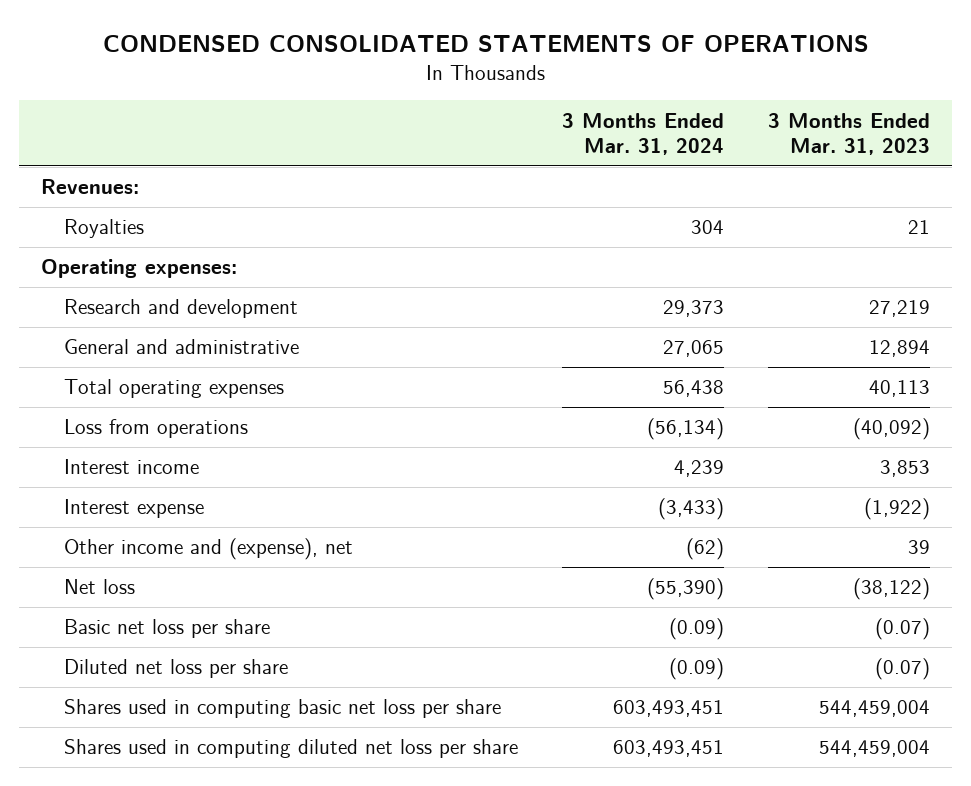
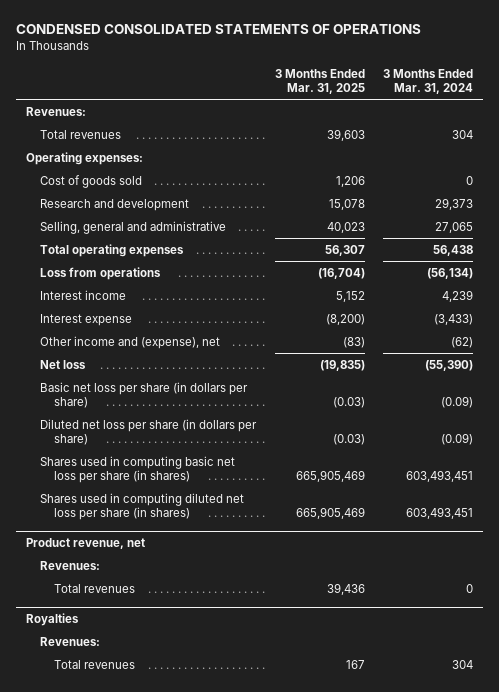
- | 3 Months Ended Mar. 31, 2024 | 3 Months Ended Mar. 31, 2023
+ | 3 Months Ended Mar. 31, 2025 | 3 Months Ended Mar. 31, 2024
- Royalties | 304 | 21
+ Total revenues | 39,603 | 304
+ Cost of goods sold | 1,206 | 0
- General and administrative | 27,065 | 12,894
+ Selling, general and administrative | 40,023 | 27,065
- Basic net loss per share | (0.09) | (0.07)
- Diluted net loss per share | (0.09) | (0.07)
- Shares used in computing basic net loss per share | 603,493,451 | 544,459,004
- Shares used in computing diluted net loss per share | 603,493,451 | 544,459,004
+ Basic net loss per share (in dollars per share) | (0.03) | (0.09)
+ Diluted net loss per share (in dollars per share) | (0.03) | (0.09)
+ Shares used in computing basic net loss per share (in shares) | 665,905,469 | 603,493,451
+ Shares used in computing diluted net loss per share (in shares) | 665,905,469 | 603,493,451
+ Product revenue, net
+ Revenues:
+ Total revenues | 39,436 | 0
+ Royalties
+ Revenues:
+ Total revenues | 167 | 304

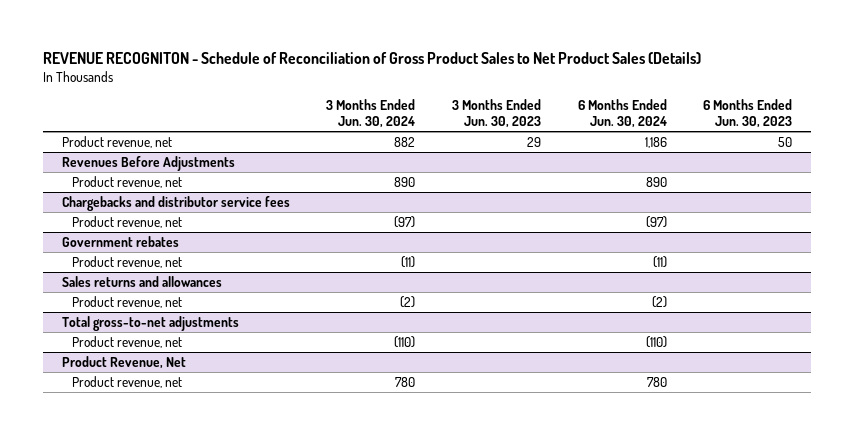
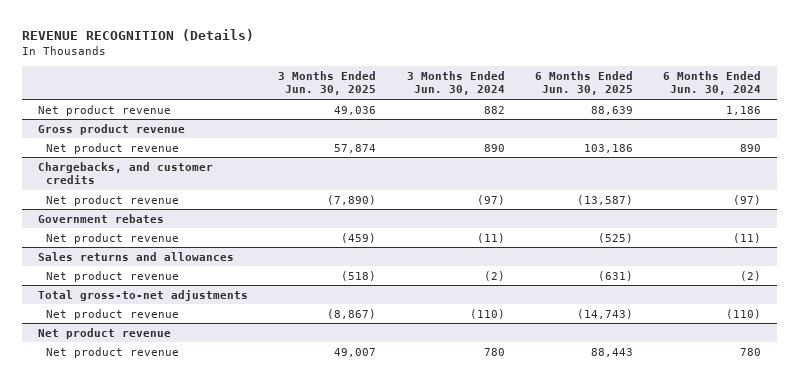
- REVENUE RECOGNITON - Schedule of Reconciliation of Gross Product Sales to Net Product Sales (Details)
+ REVENUE RECOGNITION (Details)
- | 3 Months Ended Jun. 30, 2024 | 3 Months Ended Jun. 30, 2023 | 6 Months Ended Jun. 30, 2024 | 6 Months Ended Jun. 30, 2023
+ | 3 Months Ended Jun. 30, 2025 | 3 Months Ended Jun. 30, 2024 | 6 Months Ended Jun. 30, 2025 | 6 Months Ended Jun. 30, 2024
- Product revenue, net | 882 | 29 | 1,186 | 50
- Revenues Before Adjustments
- Product revenue, net | 890 | | 890 |
- Chargebacks and distributor service fees
- Product revenue, net | (97) | | (97) |
+ Net product revenue | 49,036 | 882 | 88,639 | 1,186
+ Gross product revenue
+ Net product revenue | 57,874 | 890 | 103,186 | 890
+ Chargebacks, and customer credits
+ Net product revenue | (7,890) | (97) | (13,587) | (97)
@ Government rebates
- Product revenue, net | (11) | | (11) |
+ Net product revenue | (459) | (11) | (525) | (11)
@ Sales returns and allowances
- Product revenue, net | (2) | | (2) |
+ Net product revenue | (518) | (2) | (631) | (2)
@ Total gross-to-net adjustments
- Product revenue, net | (110) | | (110) |
- Product Revenue, Net
- Product revenue, net | 780 | | 780 |
@ Total gross-to-net adjustments
+ Net product revenue | (8,867) | (110) | (14,743) | (110)
+ Net product revenue
+ Net product revenue | 49,007 | 780 | 88,443 | 780

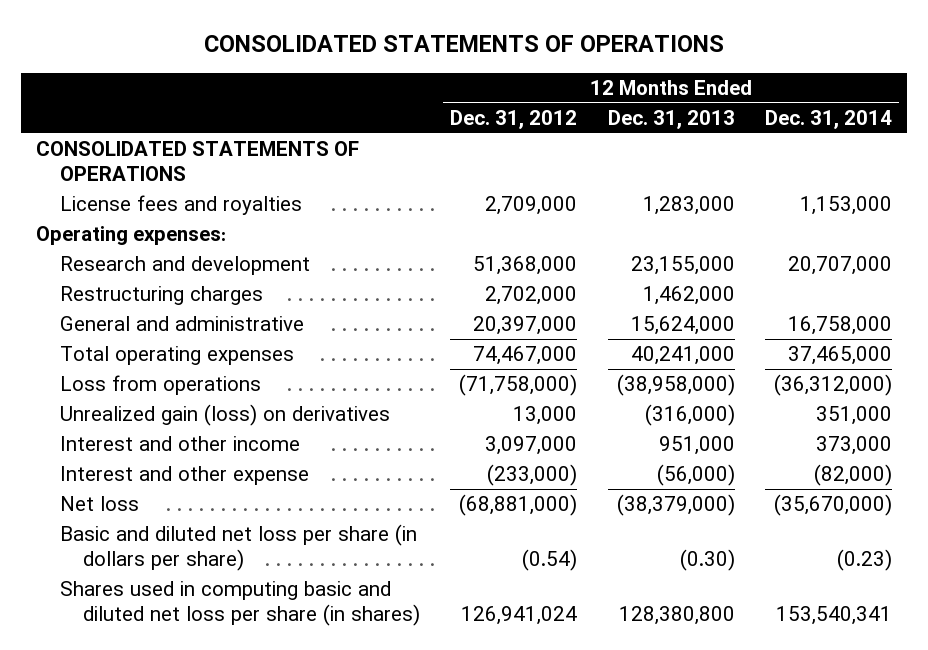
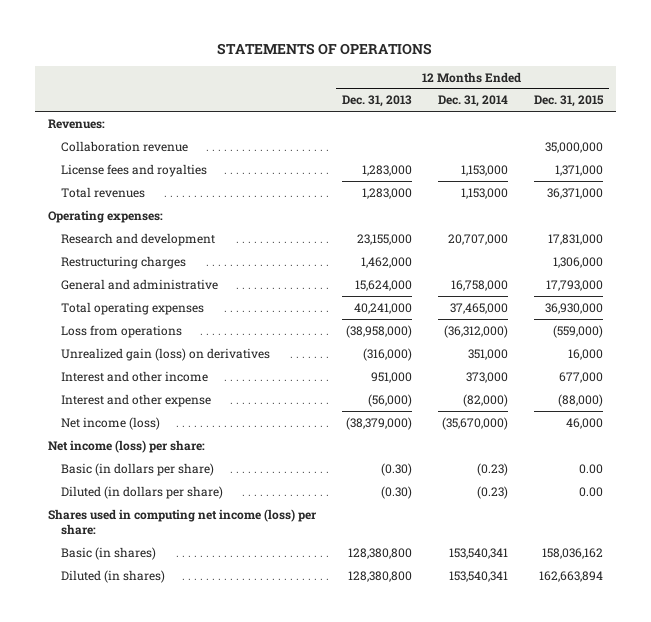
- CONSOLIDATED STATEMENTS OF OPERATIONS
+ STATEMENTS OF OPERATIONS
- | 12 Months Ended Dec. 31, 2012 | 12 Months Ended Dec. 31, 2013 | 12 Months Ended Dec. 31, 2014
+ | 12 Months Ended Dec. 31, 2013 | 12 Months Ended Dec. 31, 2014 | 12 Months Ended Dec. 31, 2015
- CONSOLIDATED STATEMENTS OF OPERATIONS
+ Revenues:
+ Collaboration revenue | | | 35,000,000
+ Total revenues | 1,283,000 | 1,153,000 | 36,371,000
- Net loss | (68,881,000) | (38,379,000) | (35,670,000)
- Basic and diluted net loss per share (in dollars per share) | (0.54) | (0.30) | (0.23)
- Shares used in computing basic and diluted net loss per share (in shares) | 126,941,024 | 128,380,800 | 153,540,341
+ Net income (loss) | (38,379,000) | (35,670,000) | 46,000
+ Net income (loss) per share:
+ Basic (in dollars per share) | (0.30) | (0.23) | 0.00
+ Diluted (in dollars per share) | (0.30) | (0.23) | 0.00
+ Shares used in computing net income (loss) per share:
+ Basic (in shares) | 128,380,800 | 153,540,341 | 158,036,162
+ Diluted (in shares) | 128,380,800 | 153,540,341 | 162,663,894

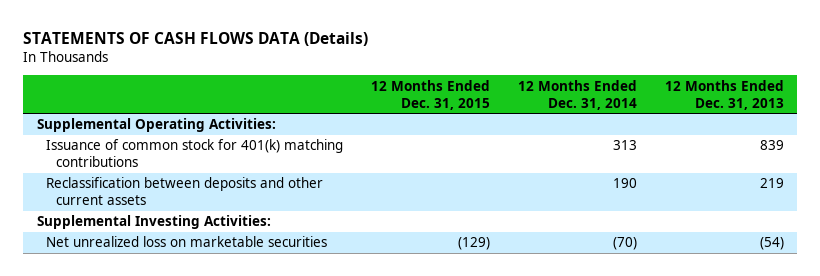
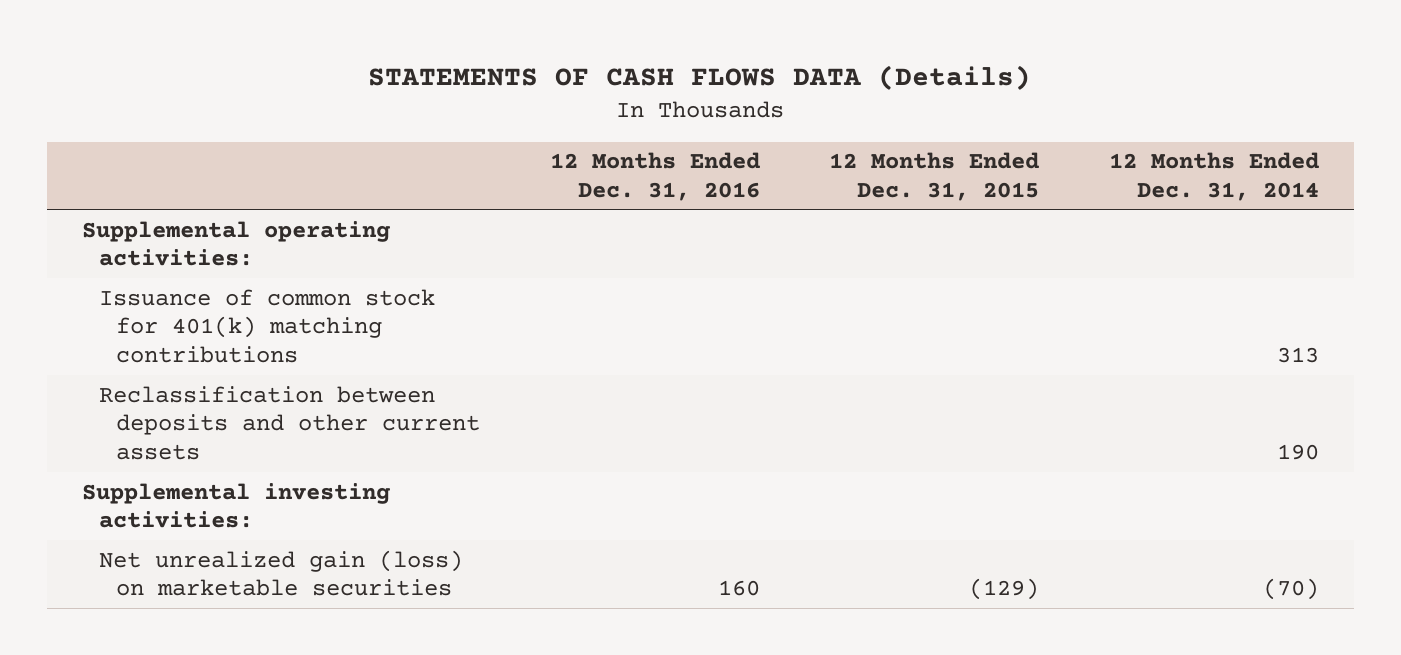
- | 12 Months Ended Dec. 31, 2015 | 12 Months Ended Dec. 31, 2014 | 12 Months Ended Dec. 31, 2013
+ | 12 Months Ended Dec. 31, 2016 | 12 Months Ended Dec. 31, 2015 | 12 Months Ended Dec. 31, 2014
- Supplemental Operating Activities:
+ Supplemental operating activities:
- Supplemental Investing Activities:
- Net unrealized loss on marketable securities | (129) | (70) | (54)
+ Supplemental investing activities:
+ Net unrealized gain (loss) on marketable securities | 160 | (129) | (70)

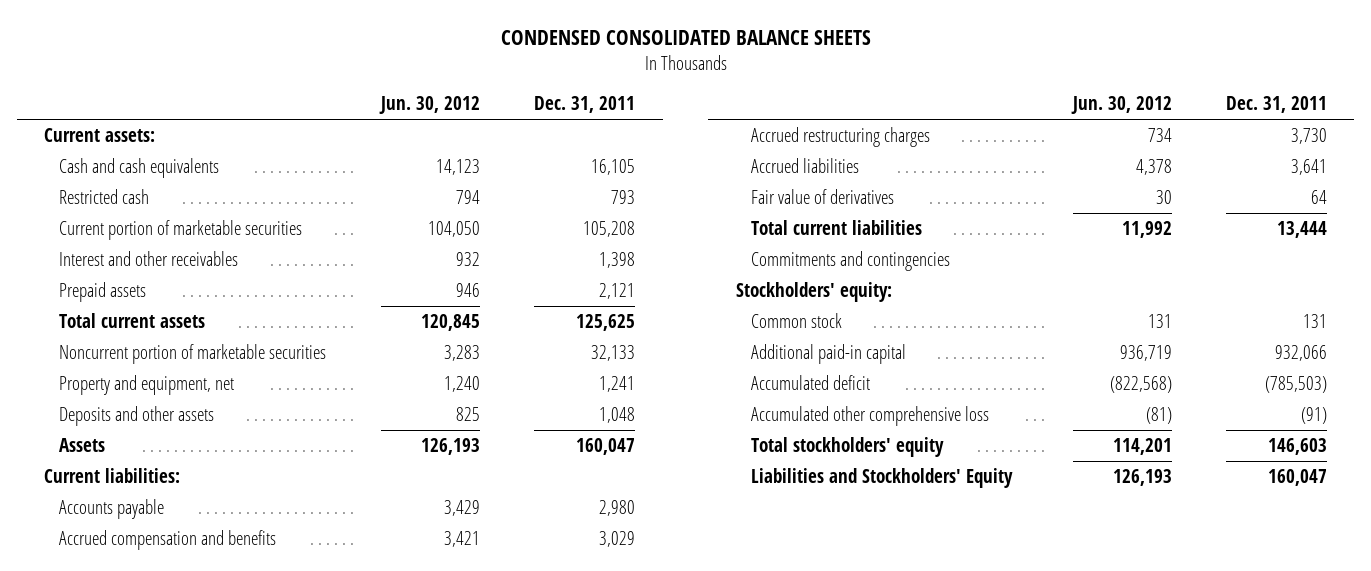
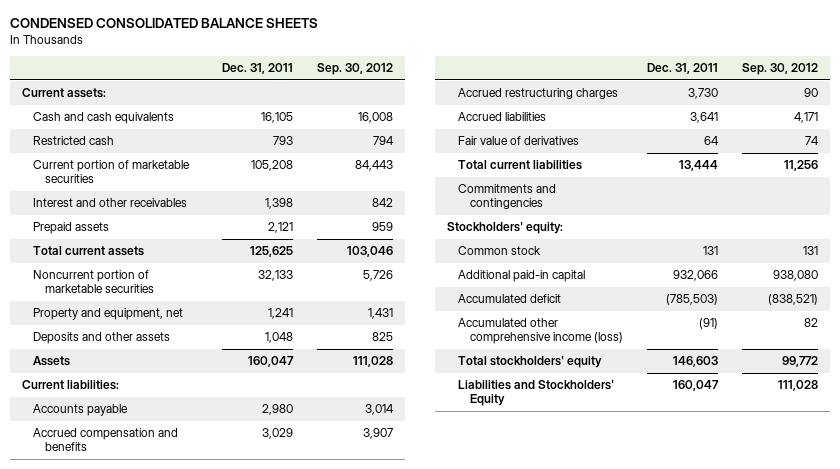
- | Jun. 30, 2012 | Dec. 31, 2011
+ | Dec. 31, 2011 | Sep. 30, 2012
- Accumulated other comprehensive loss | (81) | (91)
+ Accumulated other comprehensive income (loss) | (91) | 82

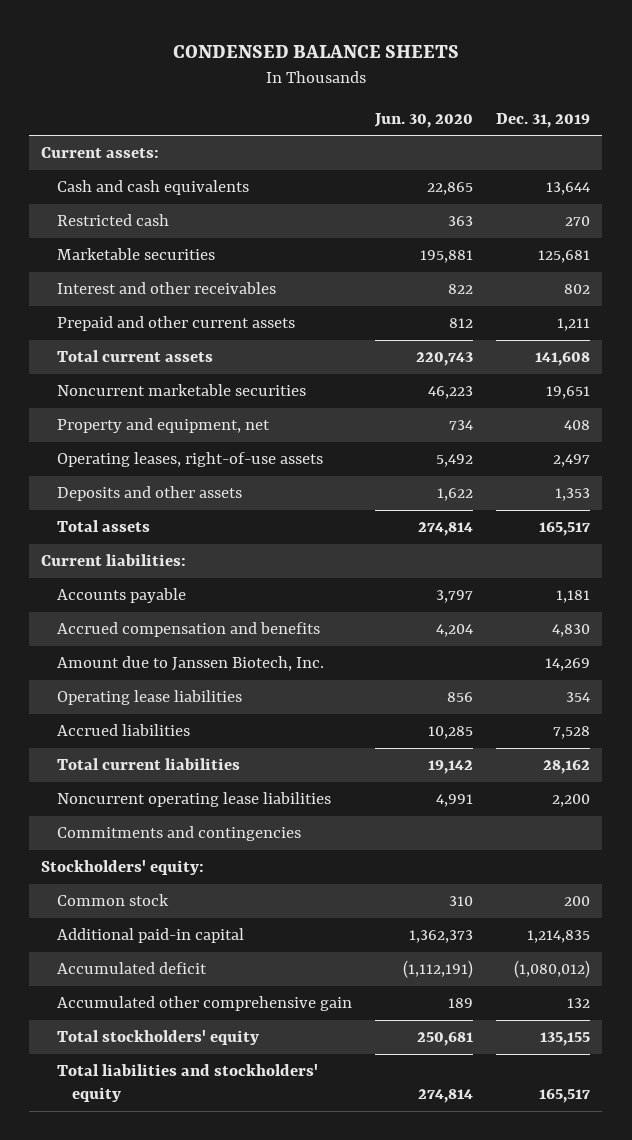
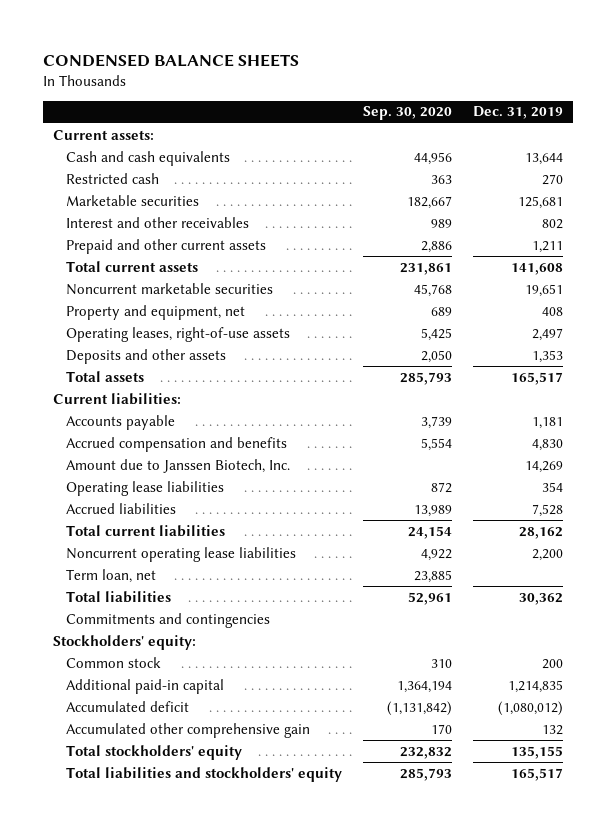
- | Jun. 30, 2020 | Dec. 31, 2019
+ | Sep. 30, 2020 | Dec. 31, 2019
+ Term loan, net | 23,885 |
+ Total liabilities | 52,961 | 30,362

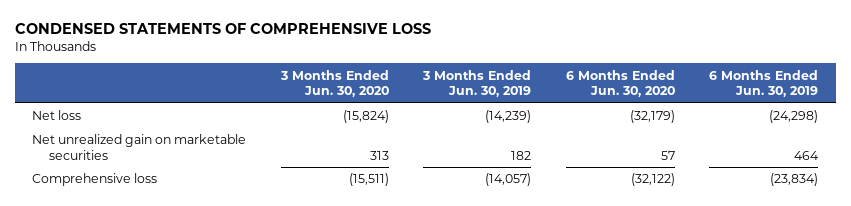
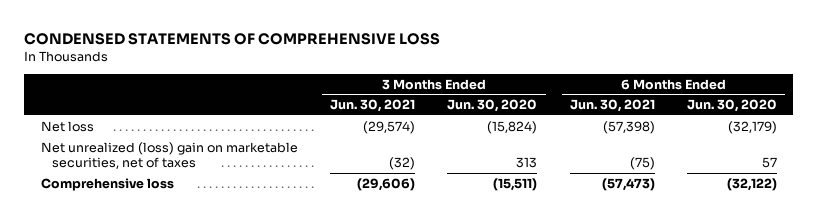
- | 3 Months Ended Jun. 30, 2020 | 3 Months Ended Jun. 30, 2019 | 6 Months Ended Jun. 30, 2020 | 6 Months Ended Jun. 30, 2019
+ | 3 Months Ended Jun. 30, 2021 | 3 Months Ended Jun. 30, 2020 | 6 Months Ended Jun. 30, 2021 | 6 Months Ended Jun. 30, 2020
- Net unrealized gain on marketable securities | 313 | 182 | 57 | 464
+ Net unrealized (loss) gain on marketable securities, net of taxes | (32) | 313 | (75) | 57

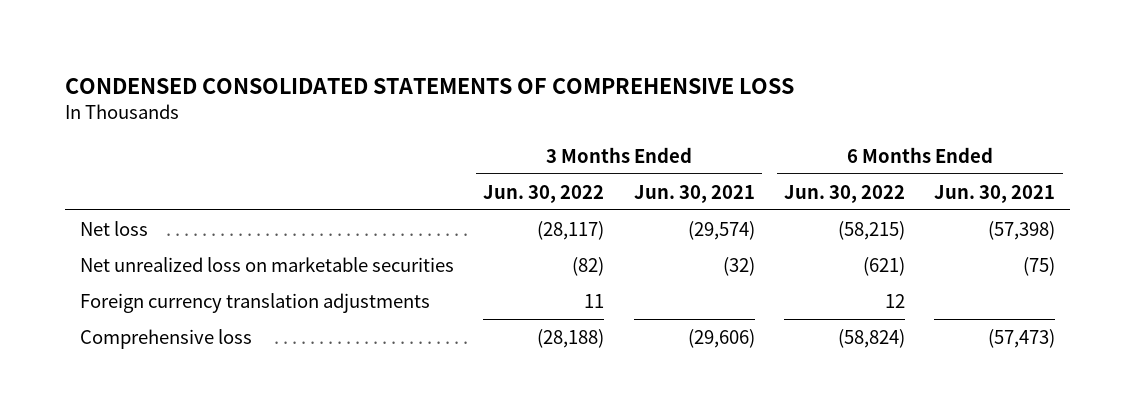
- CONDENSED STATEMENTS OF COMPREHENSIVE LOSS
+ CONDENSED CONSOLIDATED STATEMENTS OF COMPREHENSIVE LOSS
- | 3 Months Ended Jun. 30, 2021 | 3 Months Ended Jun. 30, 2020 | 6 Months Ended Jun. 30, 2021 | 6 Months Ended Jun. 30, 2020
+ | 3 Months Ended Jun. 30, 2022 | 3 Months Ended Jun. 30, 2021 | 6 Months Ended Jun. 30, 2022 | 6 Months Ended Jun. 30, 2021
- Net unrealized (loss) gain on marketable securities, net of taxes | (32) | 313 | (75) | 57
+ Net unrealized loss on marketable securities | (82) | (32) | (621) | (75)
+ Foreign currency translation adjustments | 11 | | 12 |

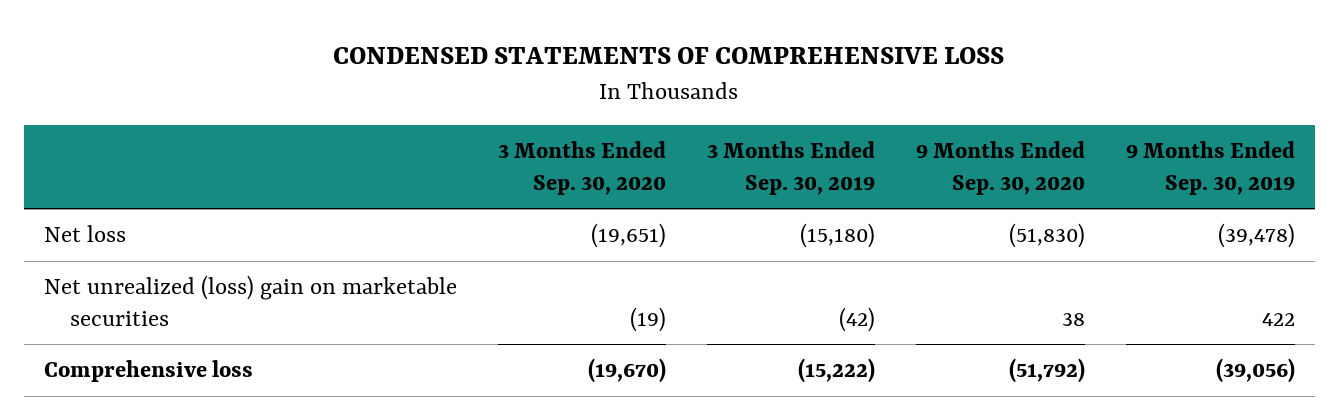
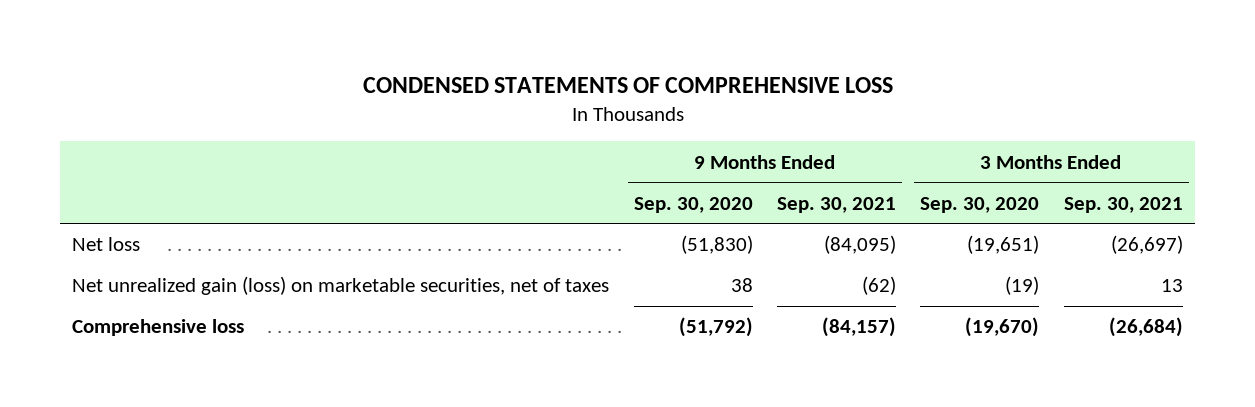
- | 3 Months Ended Sep. 30, 2020 | 3 Months Ended Sep. 30, 2019 | 9 Months Ended Sep. 30, 2020 | 9 Months Ended Sep. 30, 2019
+ | 9 Months Ended Sep. 30, 2020 | 9 Months Ended Sep. 30, 2021 | 3 Months Ended Sep. 30, 2020 | 3 Months Ended Sep. 30, 2021
- Net unrealized (loss) gain on marketable securities | (19) | (42) | 38 | 422
+ Net unrealized gain (loss) on marketable securities, net of taxes | 38 | (62) | (19) | 13

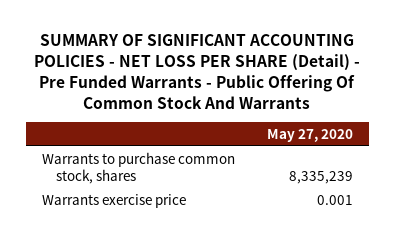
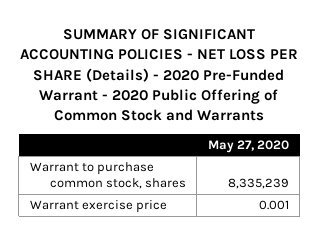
- SUMMARY OF SIGNIFICANT ACCOUNTING POLICIES - NET LOSS PER SHARE (Detail) - Pre Funded Warrants - Public Offering Of Common Stock And Warrants
+ SUMMARY OF SIGNIFICANT ACCOUNTING POLICIES - NET LOSS PER SHARE (Details) - 2020 Pre-Funded Warrant - 2020 Public Offering of Common Stock and Warrants
- Warrants to purchase common stock, shares | 8,335,239
- Warrants exercise price | 0.001
+ Warrant to purchase common stock, shares | 8,335,239
+ Warrant exercise price | 0.001

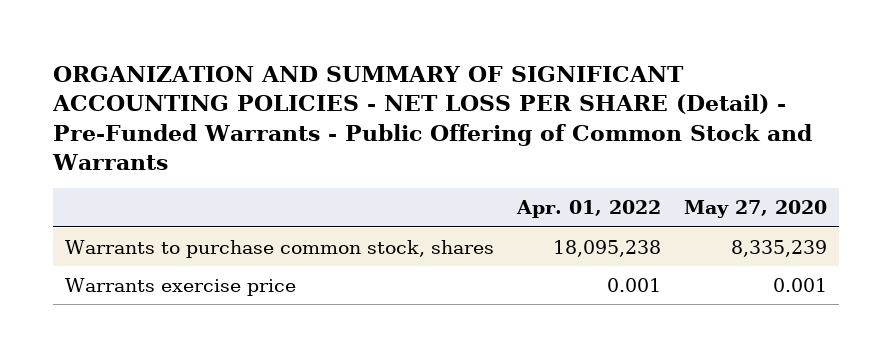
- SUMMARY OF SIGNIFICANT ACCOUNTING POLICIES - NET LOSS PER SHARE (Details) - 2020 Pre-Funded Warrant - 2020 Public Offering of Common Stock and Warrants
+ ORGANIZATION AND SUMMARY OF SIGNIFICANT ACCOUNTING POLICIES - NET LOSS PER SHARE (Detail) - Pre-Funded Warrants - Public Offering of Common Stock and Warrants
- | May 27, 2020
+ | Apr. 01, 2022 | May 27, 2020
- Warrant to purchase common stock, shares | 8,335,239
- Warrant exercise price | 0.001
+ Warrants to purchase common stock, shares | 18,095,238 | 8,335,239
+ Warrants exercise price | 0.001 | 0.001

